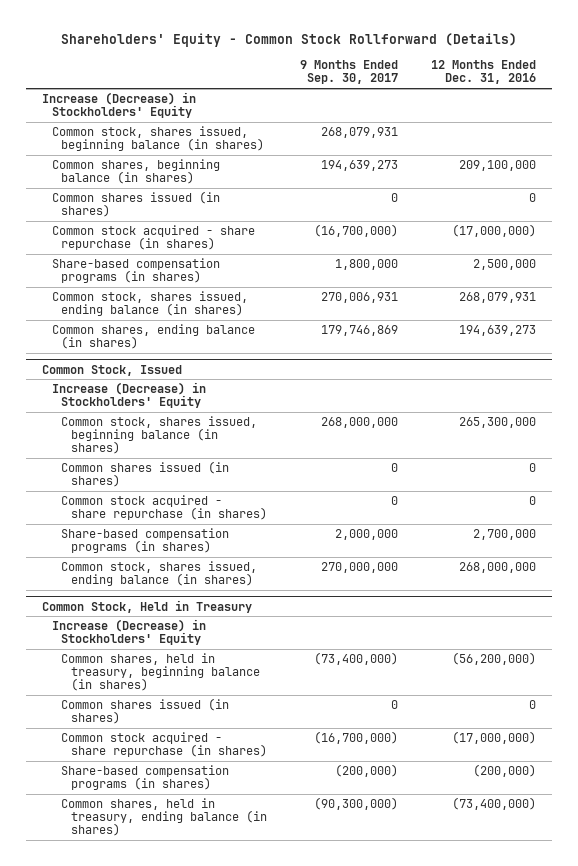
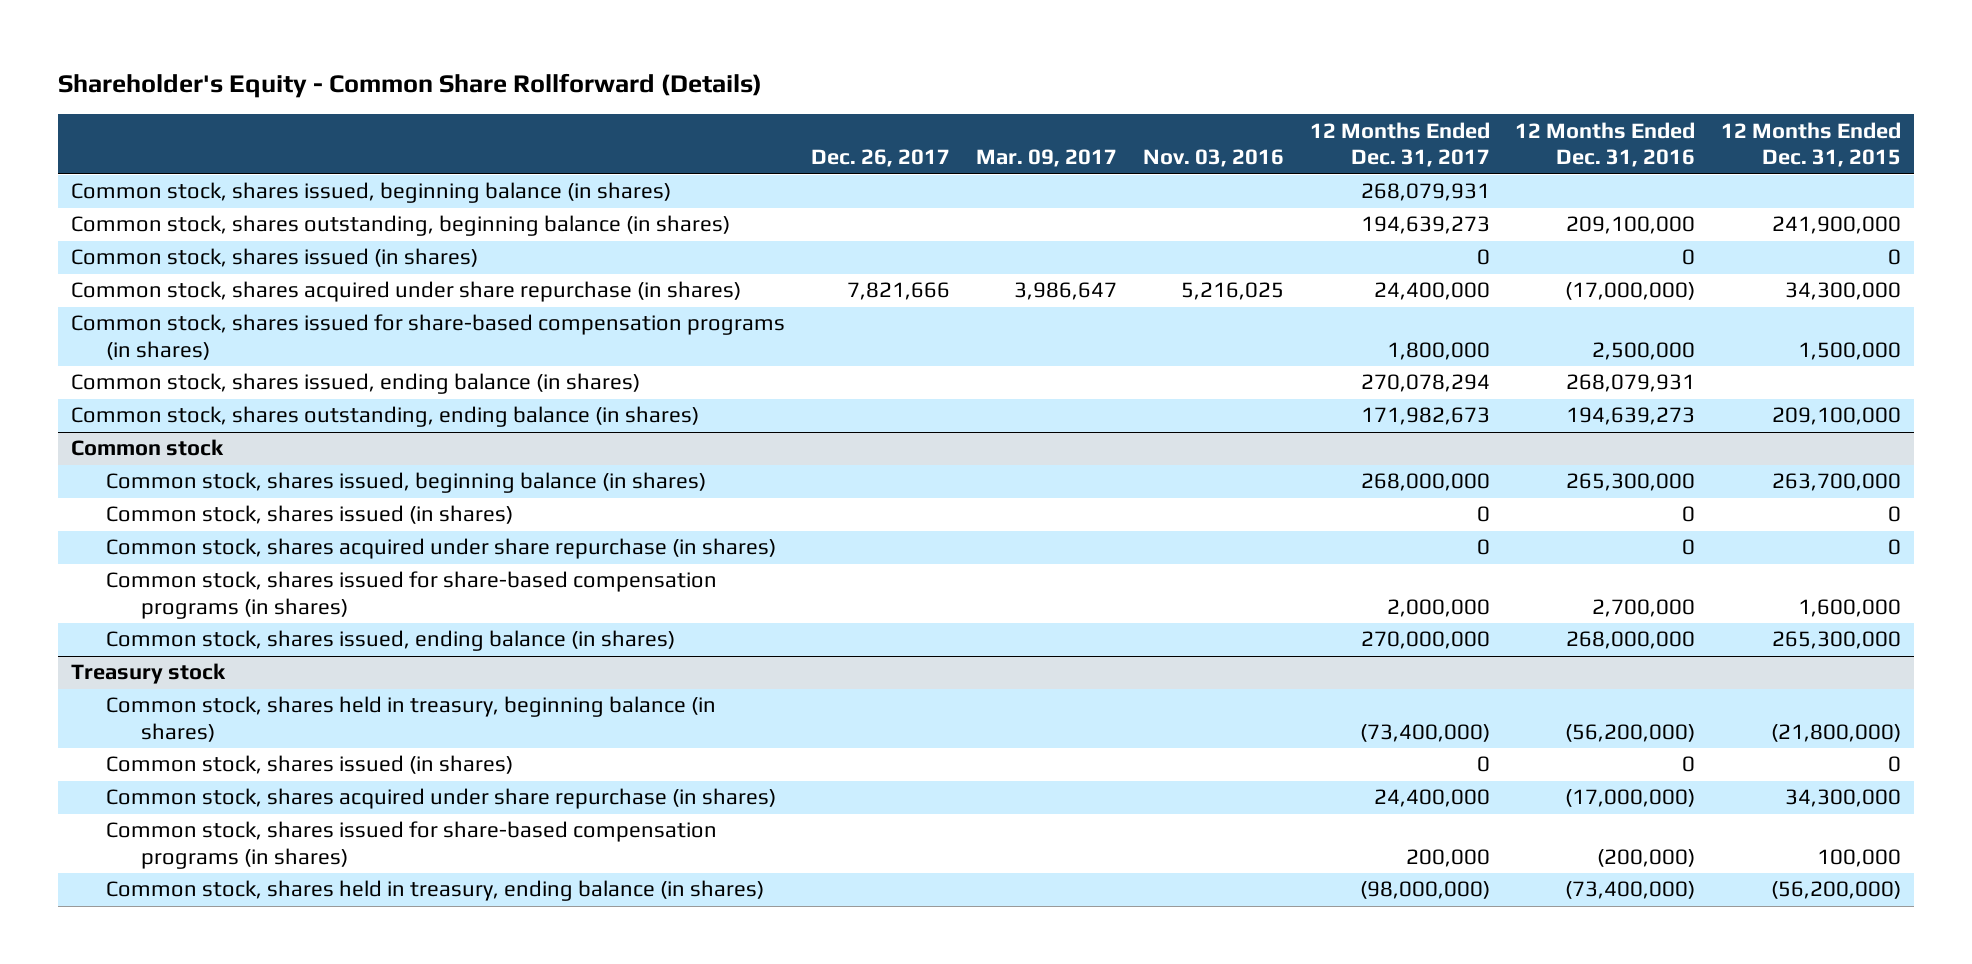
- Shareholders' Equity - Common Stock Rollforward (Details)
+ Shareholder's Equity - Common Share Rollforward (Details)
- | 9 Months Ended Sep. 30, 2017 | 12 Months Ended Dec. 31, 2016
+ | Dec. 26, 2017 | Mar. 09, 2017 | Nov. 03, 2016 | 12 Months Ended Dec. 31, 2017 | 12 Months Ended Dec. 31, 2016 | 12 Months Ended Dec. 31, 2015
- Increase (Decrease) in Stockholders' Equity
- Common shares, beginning balance (in shares) | 194,639,273 | 209,100,000
- Common shares issued (in shares) | 0 | 0
- Common stock acquired - share repurchase (in shares) | (16,700,000) | (17,000,000)
- Share-based compensation programs (in shares) | 1,800,000 | 2,500,000
+ Common stock, shares outstanding, beginning balance (in shares) | | | | 194,639,273 | 209,100,000 | 241,900,000
+ Common stock, shares issued (in shares) | | | | 0 | 0 | 0
+ Common stock, shares acquired under share repurchase (in shares) | 7,821,666 | 3,986,647 | 5,216,025 | 24,400,000 | (17,000,000) | 34,300,000
+ Common stock, shares issued for share-based compensation programs (in shares) | | | | 1,800,000 | 2,500,000 | 1,500,000
- Common shares, ending balance (in shares) | 179,746,869 | 194,639,273
- Common Stock, Issued
- Increase (Decrease) in Stockholders' Equity
+ Common stock, shares outstanding, ending balance (in shares) | | | | 171,982,673 | 194,639,273 | 209,100,000
+ Common stock
- Common shares issued (in shares) | 0 | 0
- Common stock acquired - share repurchase (in shares) | 0 | 0
- Share-based compensation programs (in shares) | 2,000,000 | 2,700,000
+ Common stock, shares issued (in shares) | | | | 0 | 0 | 0
+ Common stock, shares acquired under share repurchase (in shares) | | | | 0 | 0 | 0
+ Common stock, shares issued for share-based compensation programs (in shares) | | | | 2,000,000 | 2,700,000 | 1,600,000
- Common Stock, Held in Treasury
- Increase (Decrease) in Stockholders' Equity
- Common shares, held in treasury, beginning balance (in shares) | (73,400,000) | (56,200,000)
- Common shares issued (in shares) | 0 | 0
- Common stock acquired - share repurchase (in shares) | (16,700,000) | (17,000,000)
- Share-based compensation programs (in shares) | (200,000) | (200,000)
- Common shares, held in treasury, ending balance (in shares) | (90,300,000) | (73,400,000)
+ Treasury stock
+ Common stock, shares held in treasury, beginning balance (in shares) | | | | (73,400,000) | (56,200,000) | (21,800,000)
+ Common stock, shares issued (in shares) | | | | 0 | 0 | 0
+ Common stock, shares acquired under share repurchase (in shares) | | | | 24,400,000 | (17,000,000) | 34,300,000
+ Common stock, shares issued for share-based compensation programs (in shares) | | | | 200,000 | (200,000) | 100,000
+ Common stock, shares held in treasury, ending balance (in shares) | | | | (98,000,000) | (73,400,000) | (56,200,000)

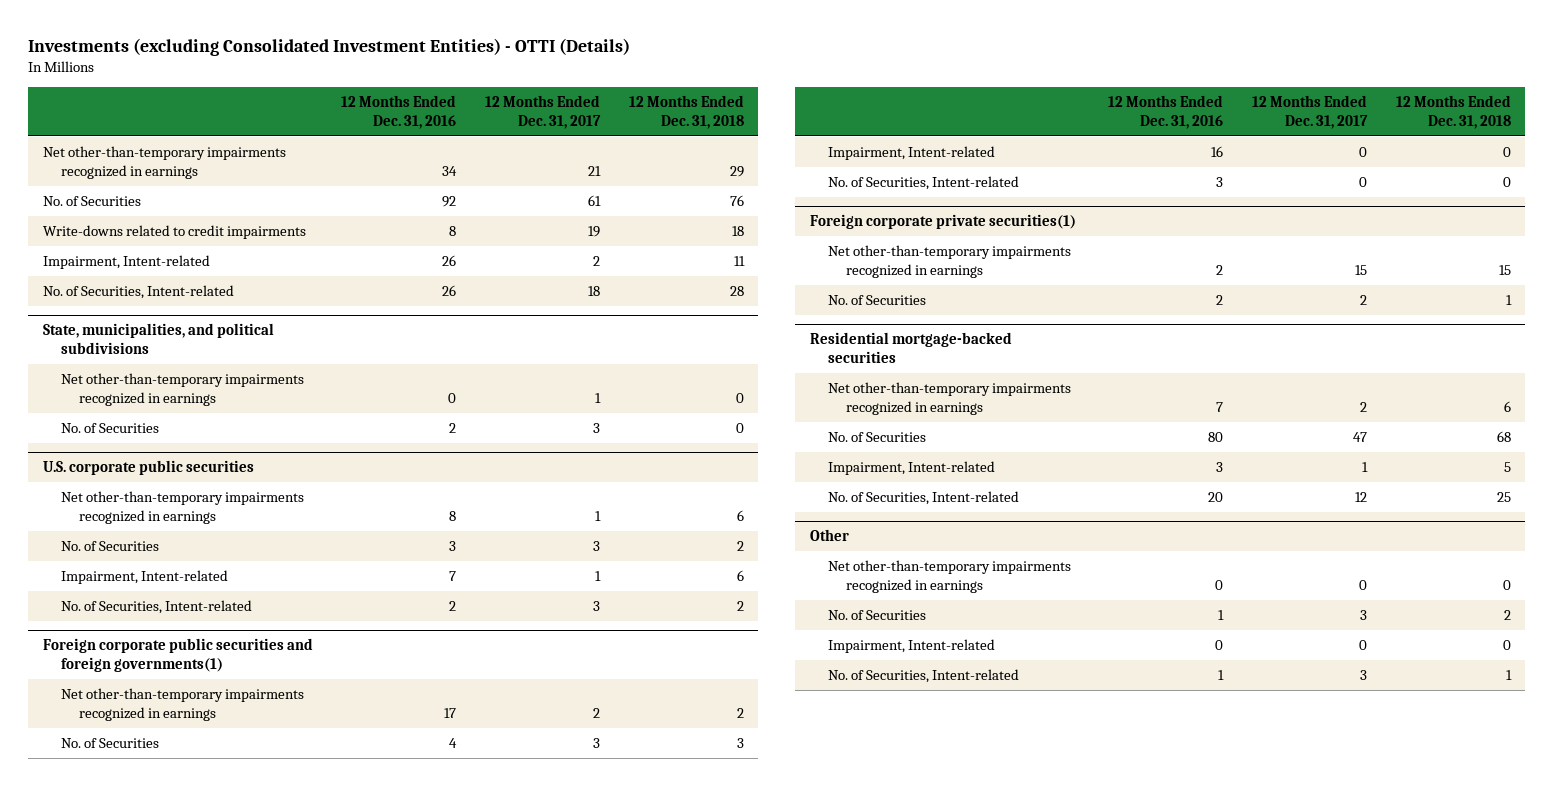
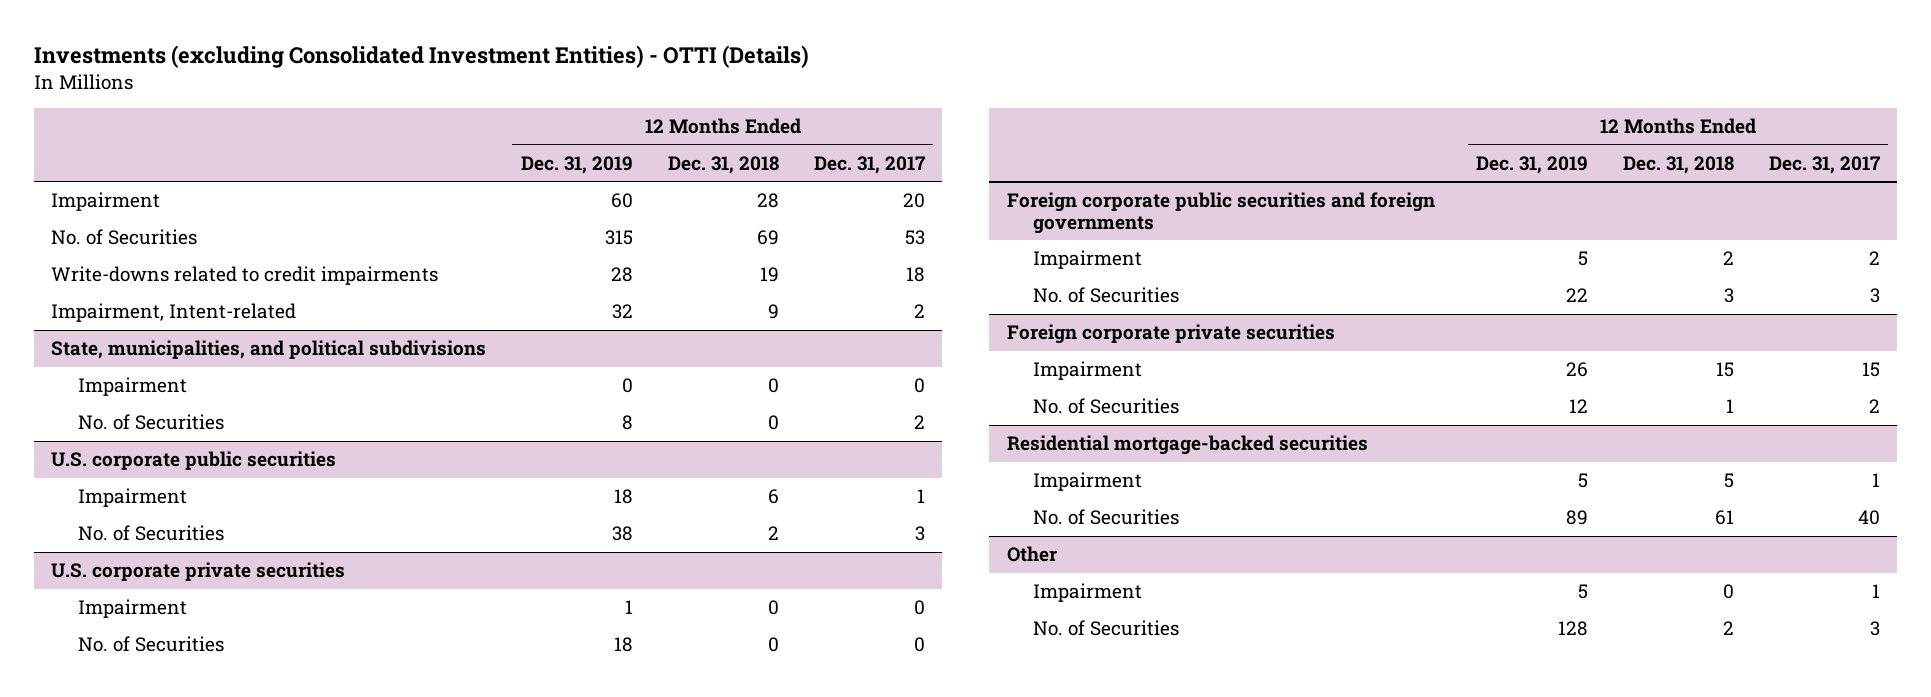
- | 12 Months Ended Dec. 31, 2016 | 12 Months Ended Dec. 31, 2017 | 12 Months Ended Dec. 31, 2018
+ | 12 Months Ended Dec. 31, 2019 | 12 Months Ended Dec. 31, 2018 | 12 Months Ended Dec. 31, 2017
- Net other-than-temporary impairments recognized in earnings | 34 | 21 | 29
- No. of Securities | 92 | 61 | 76
- Write-downs related to credit impairments | 8 | 19 | 18
- Impairment, Intent-related | 26 | 2 | 11
- No. of Securities, Intent-related | 26 | 18 | 28
+ Impairment | 60 | 28 | 20
+ No. of Securities | 315 | 69 | 53
+ Write-downs related to credit impairments | 28 | 19 | 18
+ Impairment, Intent-related | 32 | 9 | 2
@ State, municipalities, and political subdivisions
- Net other-than-temporary impairments recognized in earnings | 0 | 1 | 0
- No. of Securities | 2 | 3 | 0
+ Impairment | 0 | 0 | 0
+ No. of Securities | 8 | 0 | 2
@ U.S. corporate public securities
- Net other-than-temporary impairments recognized in earnings | 8 | 1 | 6
+ Impairment | 18 | 6 | 1
- Impairment, Intent-related | 7 | 1 | 6
- No. of Securities, Intent-related | 2 | 3 | 2
- Foreign corporate public securities and foreign governments(1)
- Net other-than-temporary impairments recognized in earnings | 17 | 2 | 2
+ U.S. corporate private securities
+ Impairment | 1 | 0 | 0
+ No. of Securities | 18 | 0 | 0
+ Foreign corporate public securities and foreign governments
+ Impairment | 5 | 2 | 2
- Impairment, Intent-related | 16 | 0 | 0
- No. of Securities, Intent-related | 3 | 0 | 0
- Foreign corporate private securities(1)
- Net other-than-temporary impairments recognized in earnings | 2 | 15 | 15
+ Foreign corporate private securities
+ Impairment | 26 | 15 | 15
@ Residential mortgage-backed securities
- Net other-than-temporary impairments recognized in earnings | 7 | 2 | 6
- No. of Securities | 80 | 47 | 68
- Impairment, Intent-related | 3 | 1 | 5
- No. of Securities, Intent-related | 20 | 12 | 25
+ Impairment | 5 | 5 | 1
+ No. of Securities | 89 | 61 | 40
@ Other
- Net other-than-temporary impairments recognized in earnings | 0 | 0 | 0
+ Impairment | 5 | 0 | 1
- Impairment, Intent-related | 0 | 0 | 0
- No. of Securities, Intent-related | 1 | 3 | 1

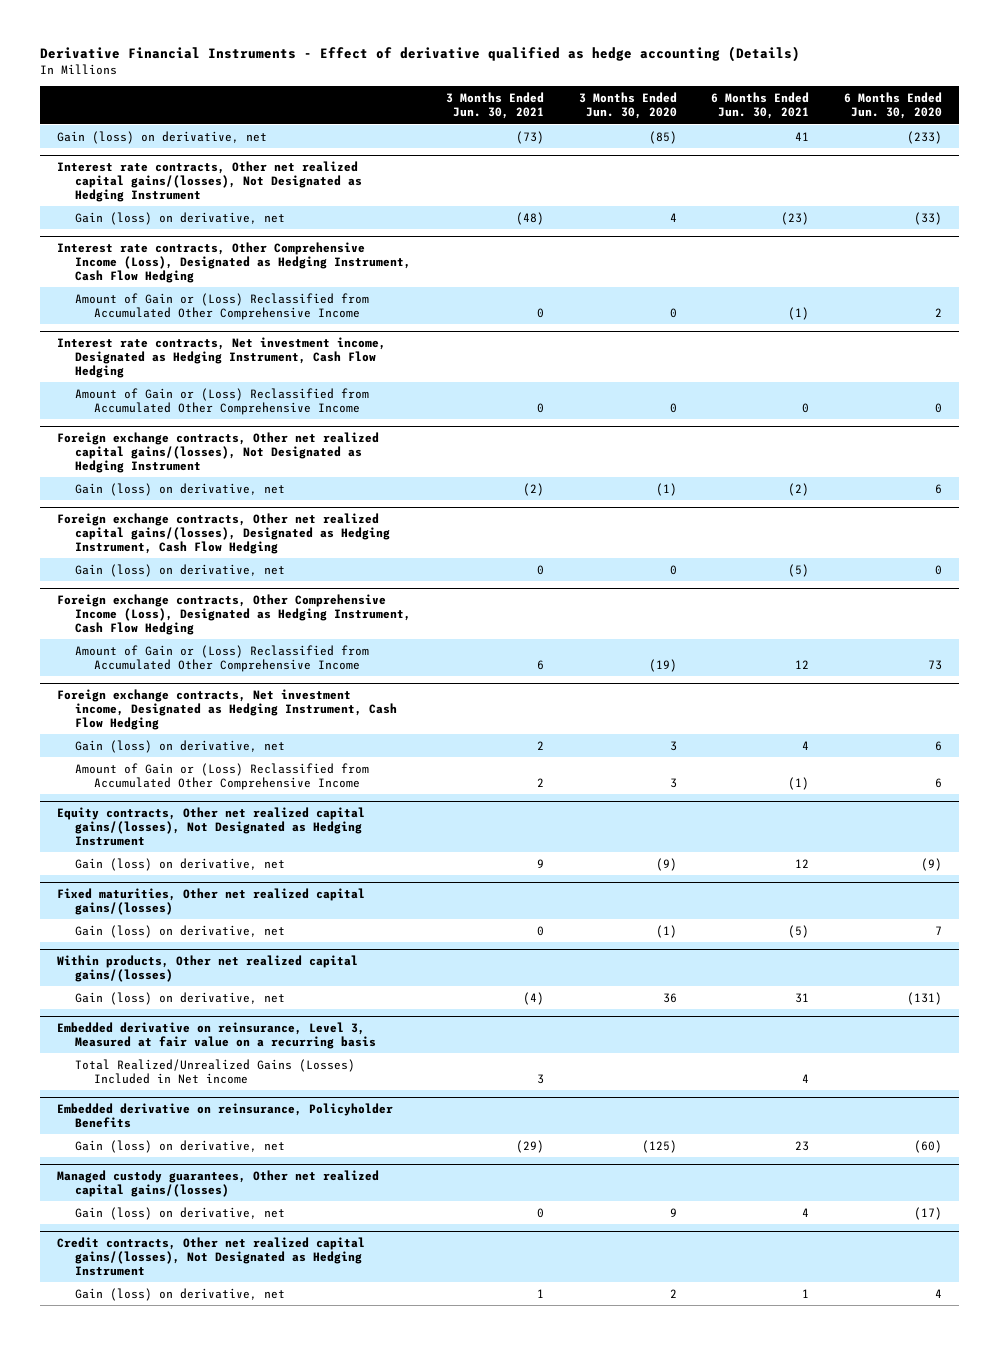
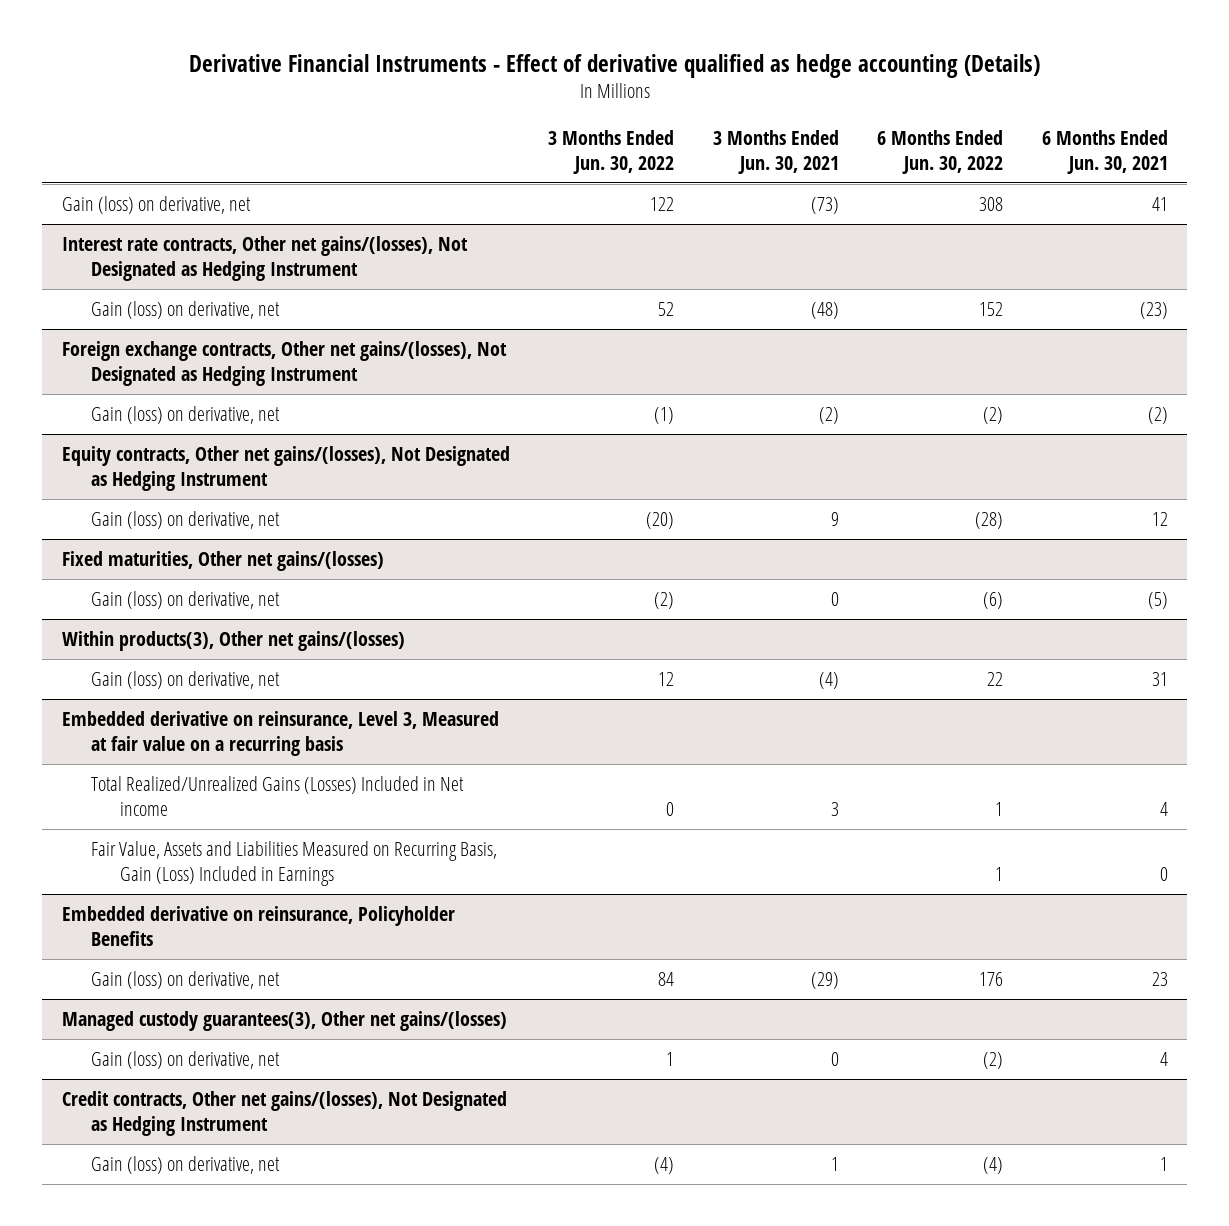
- | 3 Months Ended Jun. 30, 2021 | 3 Months Ended Jun. 30, 2020 | 6 Months Ended Jun. 30, 2021 | 6 Months Ended Jun. 30, 2020
+ | 3 Months Ended Jun. 30, 2022 | 3 Months Ended Jun. 30, 2021 | 6 Months Ended Jun. 30, 2022 | 6 Months Ended Jun. 30, 2021
- Interest rate contracts, Other net realized capital gains/(losses), Not Designated as Hedging Instrument
+ Interest rate contracts, Other net gains/(losses), Not Designated as Hedging Instrument
- Interest rate contracts, Other Comprehensive Income (Loss), Designated as Hedging Instrument, Cash Flow Hedging
- Amount of Gain or (Loss) Reclassified from Accumulated Other Comprehensive Income | 0 | 0 | (1) | 2
- Interest rate contracts, Net investment income, Designated as Hedging Instrument, Cash Flow Hedging
- Amount of Gain or (Loss) Reclassified from Accumulated Other Comprehensive Income | 0 | 0 | 0 | 0
- Foreign exchange contracts, Other net realized capital gains/(losses), Not Designated as Hedging Instrument
+ Foreign exchange contracts, Other net gains/(losses), Not Designated as Hedging Instrument
- Foreign exchange contracts, Other net realized capital gains/(losses), Designated as Hedging Instrument, Cash Flow Hedging
- Gain (loss) on derivative, net | 0 | 0 | (5) | 0
- Foreign exchange contracts, Other Comprehensive Income (Loss), Designated as Hedging Instrument, Cash Flow Hedging
- Amount of Gain or (Loss) Reclassified from Accumulated Other Comprehensive Income | 6 | (19) | 12 | 73
- Foreign exchange contracts, Net investment income, Designated as Hedging Instrument, Cash Flow Hedging
- Gain (loss) on derivative, net | 2 | 3 | 4 | 6
- Amount of Gain or (Loss) Reclassified from Accumulated Other Comprehensive Income | 2 | 3 | (1) | 6
- Equity contracts, Other net realized capital gains/(losses), Not Designated as Hedging Instrument
+ Equity contracts, Other net gains/(losses), Not Designated as Hedging Instrument
- Fixed maturities, Other net realized capital gains/(losses)
+ Fixed maturities, Other net gains/(losses)
- Within products, Other net realized capital gains/(losses)
+ Within products(3), Other net gains/(losses)
@ Embedded derivative on reinsurance, Level 3, Measured at fair value on a recurring basis
+ Fair Value, Assets and Liabilities Measured on Recurring Basis, Gain (Loss) Included in Earnings | | | 1 | 0
- Managed custody guarantees, Other net realized capital gains/(losses)
+ Managed custody guarantees(3), Other net gains/(losses)
- Credit contracts, Other net realized capital gains/(losses), Not Designated as Hedging Instrument
+ Credit contracts, Other net gains/(losses), Not Designated as Hedging Instrument

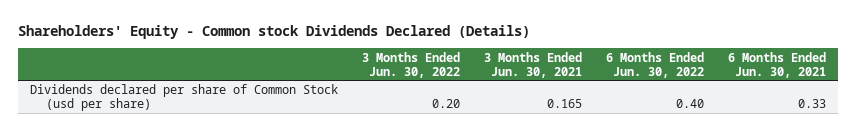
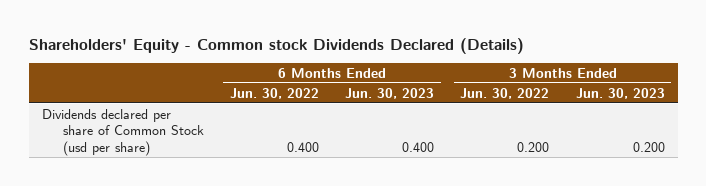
- | 3 Months Ended Jun. 30, 2022 | 3 Months Ended Jun. 30, 2021 | 6 Months Ended Jun. 30, 2022 | 6 Months Ended Jun. 30, 2021
+ | 6 Months Ended Jun. 30, 2022 | 6 Months Ended Jun. 30, 2023 | 3 Months Ended Jun. 30, 2022 | 3 Months Ended Jun. 30, 2023
- Dividends declared per share of Common Stock (usd per share) | 0.20 | 0.165 | 0.40 | 0.33
+ Dividends declared per share of Common Stock (usd per share) | 0.400 | 0.400 | 0.200 | 0.200

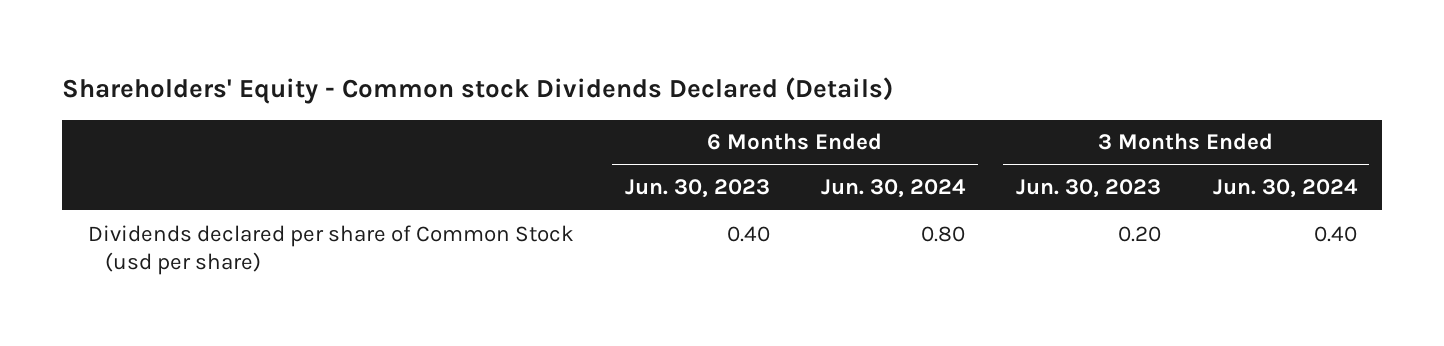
- | 6 Months Ended Jun. 30, 2022 | 6 Months Ended Jun. 30, 2023 | 3 Months Ended Jun. 30, 2022 | 3 Months Ended Jun. 30, 2023
+ | 6 Months Ended Jun. 30, 2023 | 6 Months Ended Jun. 30, 2024 | 3 Months Ended Jun. 30, 2023 | 3 Months Ended Jun. 30, 2024
- Dividends declared per share of Common Stock (usd per share) | 0.400 | 0.400 | 0.200 | 0.200
+ Dividends declared per share of Common Stock (usd per share) | 0.40 | 0.80 | 0.20 | 0.40

